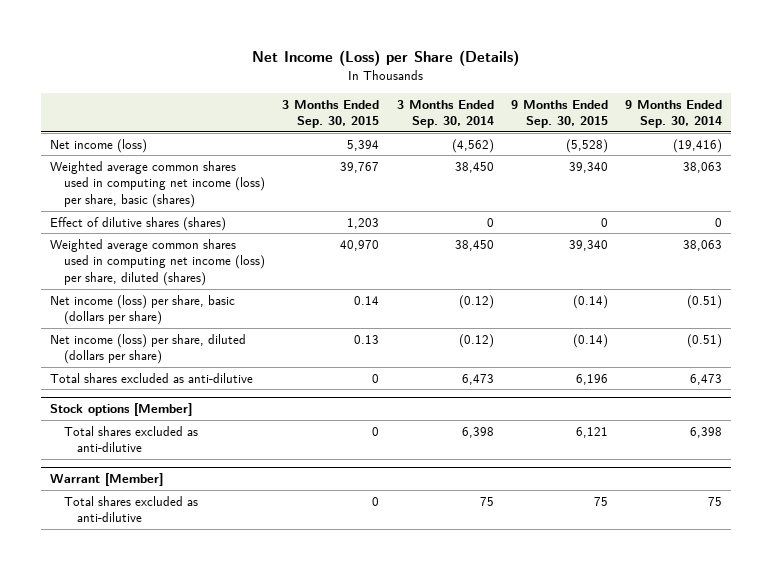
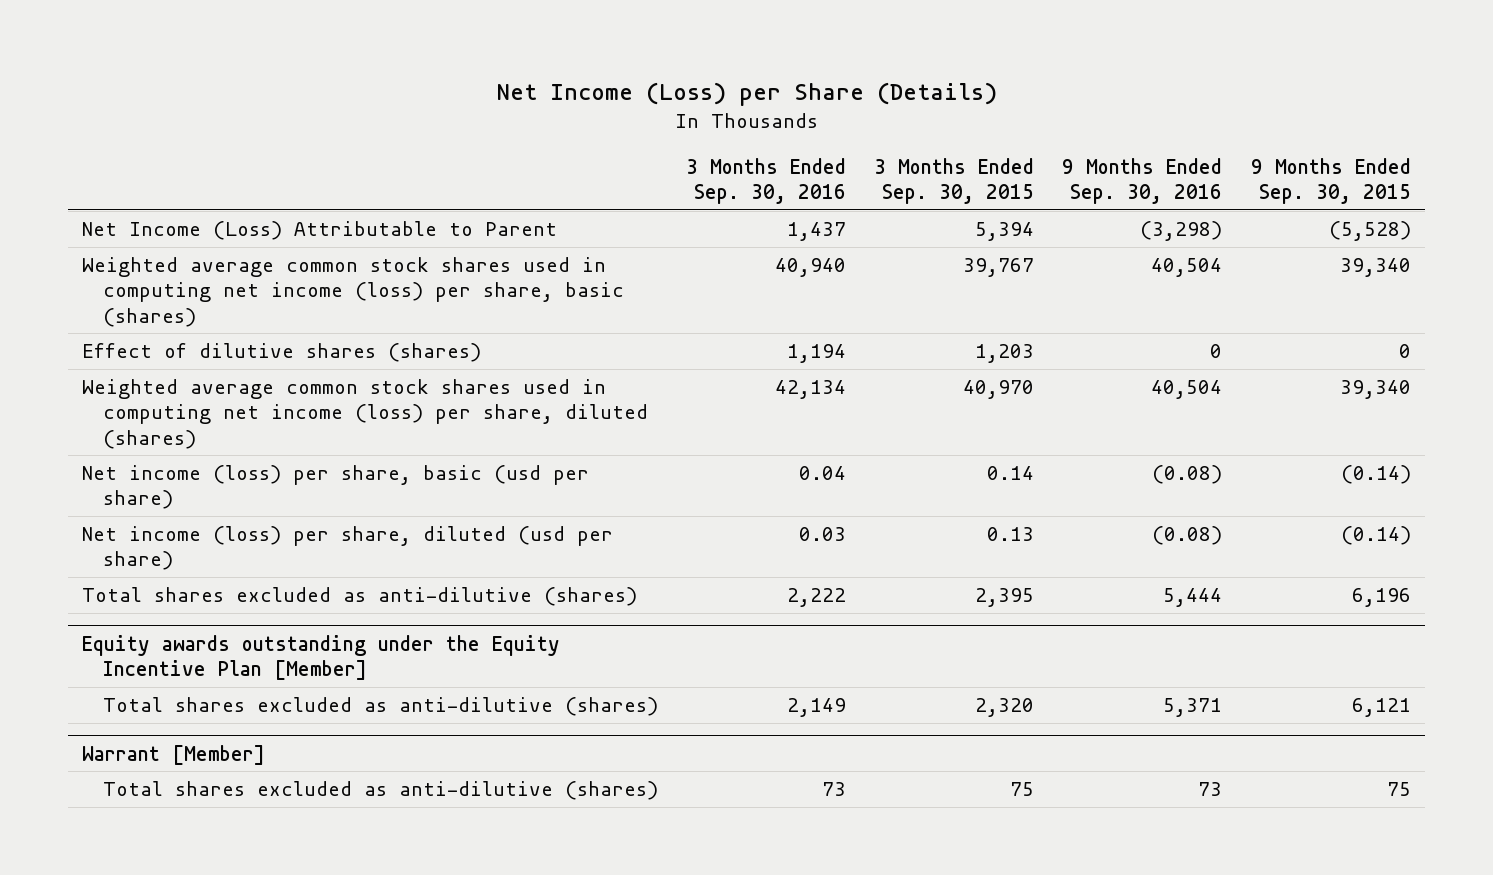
- | 3 Months Ended Sep. 30, 2015 | 3 Months Ended Sep. 30, 2014 | 9 Months Ended Sep. 30, 2015 | 9 Months Ended Sep. 30, 2014
+ | 3 Months Ended Sep. 30, 2016 | 3 Months Ended Sep. 30, 2015 | 9 Months Ended Sep. 30, 2016 | 9 Months Ended Sep. 30, 2015
- Net income (loss) | 5,394 | (4,562) | (5,528) | (19,416)
- Weighted average common shares used in computing net income (loss) per share, basic (shares) | 39,767 | 38,450 | 39,340 | 38,063
+ Net Income (Loss) Attributable to Parent | 1,437 | 5,394 | (3,298) | (5,528)
+ Weighted average common stock shares used in computing net income (loss) per share, basic (shares) | 40,940 | 39,767 | 40,504 | 39,340
- Weighted average common shares used in computing net income (loss) per share, diluted (shares) | 40,970 | 38,450 | 39,340 | 38,063
- Net income (loss) per share, basic (dollars per share) | 0.14 | (0.12) | (0.14) | (0.51)
- Net income (loss) per share, diluted (dollars per share) | 0.13 | (0.12) | (0.14) | (0.51)
- Total shares excluded as anti-dilutive | 0 | 6,473 | 6,196 | 6,473
- Stock options [Member]
- Total shares excluded as anti-dilutive | 0 | 6,398 | 6,121 | 6,398
+ Weighted average common stock shares used in computing net income (loss) per share, diluted (shares) | 42,134 | 40,970 | 40,504 | 39,340
+ Net income (loss) per share, basic (usd per share) | 0.04 | 0.14 | (0.08) | (0.14)
+ Net income (loss) per share, diluted (usd per share) | 0.03 | 0.13 | (0.08) | (0.14)
+ Total shares excluded as anti-dilutive (shares) | 2,222 | 2,395 | 5,444 | 6,196
+ Equity awards outstanding under the Equity Incentive Plan [Member]
+ Total shares excluded as anti-dilutive (shares) | 2,149 | 2,320 | 5,371 | 6,121
@ Warrant [Member]
- Total shares excluded as anti-dilutive | 0 | 75 | 75 | 75
+ Total shares excluded as anti-dilutive (shares) | 73 | 75 | 73 | 75

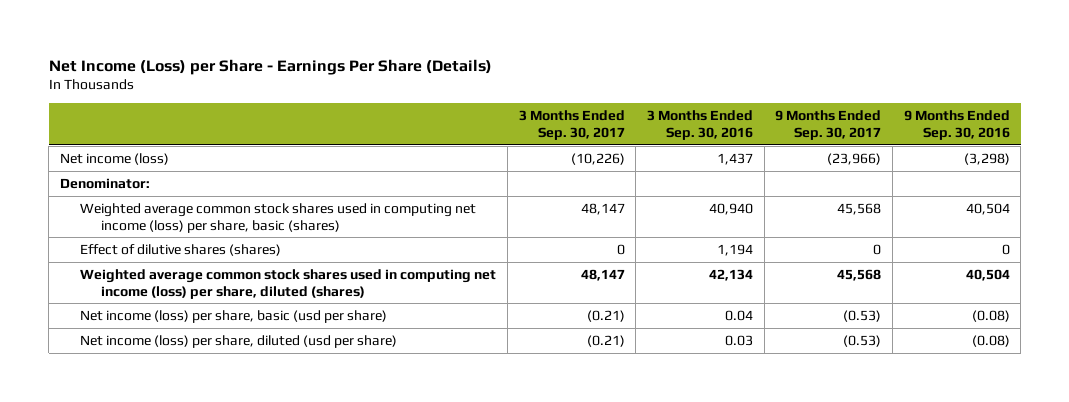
- Net Income (Loss) per Share (Details)
+ Net Income (Loss) per Share - Earnings Per Share (Details)
- | 3 Months Ended Sep. 30, 2016 | 3 Months Ended Sep. 30, 2015 | 9 Months Ended Sep. 30, 2016 | 9 Months Ended Sep. 30, 2015
+ | 3 Months Ended Sep. 30, 2017 | 3 Months Ended Sep. 30, 2016 | 9 Months Ended Sep. 30, 2017 | 9 Months Ended Sep. 30, 2016
- Net Income (Loss) Attributable to Parent | 1,437 | 5,394 | (3,298) | (5,528)
+ Net income (loss) | (10,226) | 1,437 | (23,966) | (3,298)
+ Denominator:
- Total shares excluded as anti-dilutive (shares) | 2,222 | 2,395 | 5,444 | 6,196
- Equity awards outstanding under the Equity Incentive Plan [Member]
- Total shares excluded as anti-dilutive (shares) | 2,149 | 2,320 | 5,371 | 6,121
- Warrant [Member]
- Total shares excluded as anti-dilutive (shares) | 73 | 75 | 73 | 75

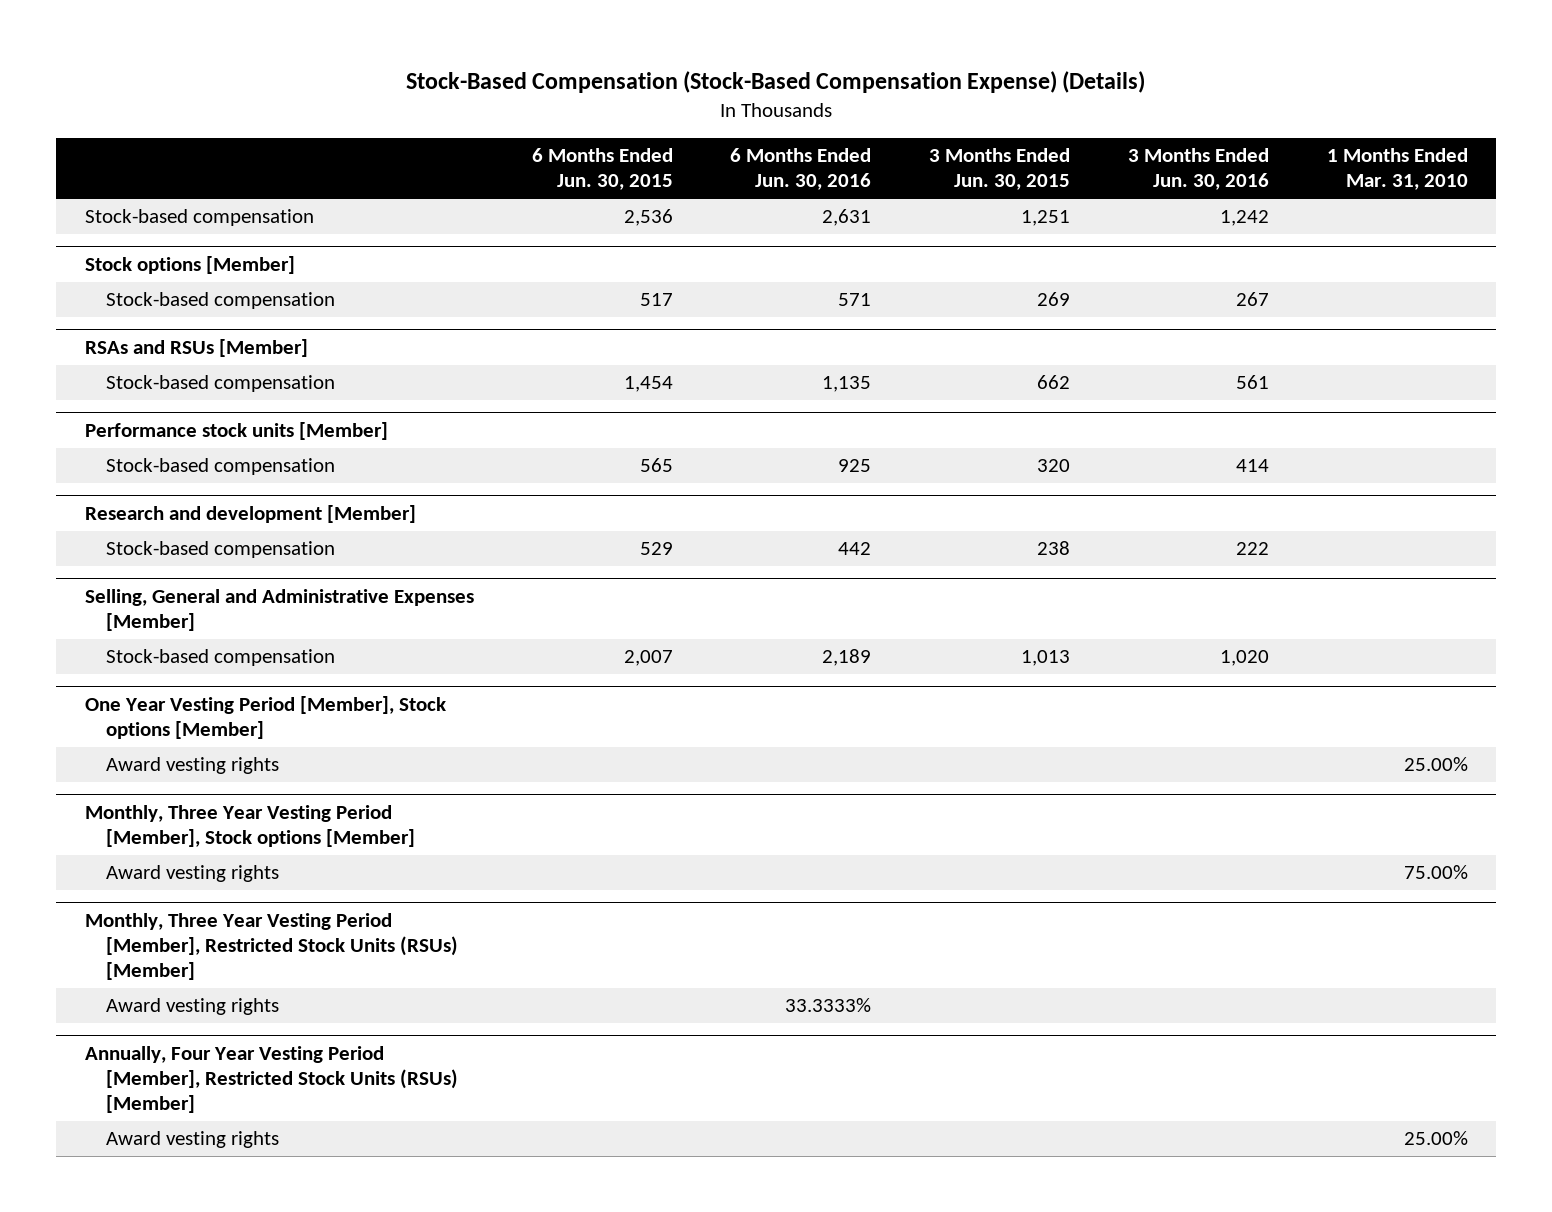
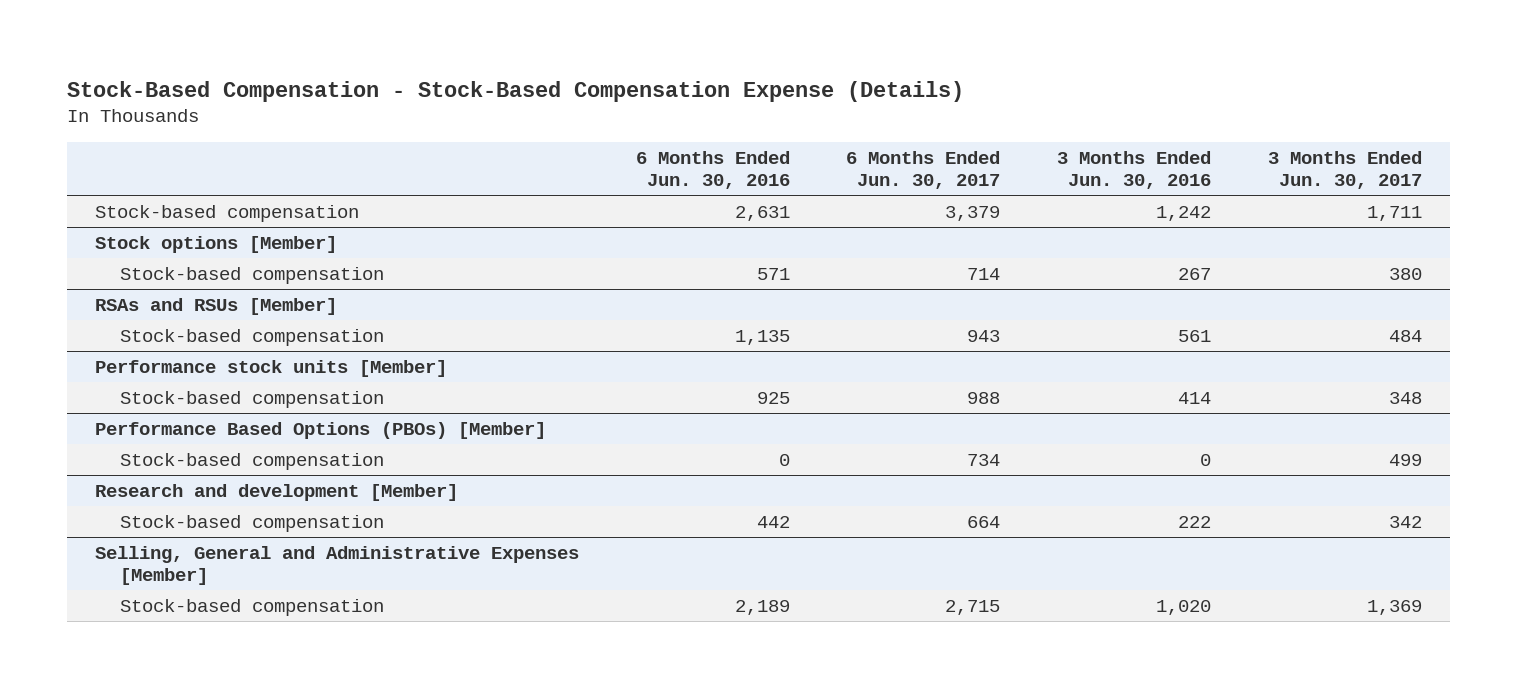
- Stock-Based Compensation (Stock-Based Compensation Expense) (Details)
+ Stock-Based Compensation - Stock-Based Compensation Expense (Details)
- | 6 Months Ended Jun. 30, 2015 | 6 Months Ended Jun. 30, 2016 | 3 Months Ended Jun. 30, 2015 | 3 Months Ended Jun. 30, 2016 | 1 Months Ended Mar. 31, 2010
+ | 6 Months Ended Jun. 30, 2016 | 6 Months Ended Jun. 30, 2017 | 3 Months Ended Jun. 30, 2016 | 3 Months Ended Jun. 30, 2017
+ Performance Based Options (PBOs) [Member]
+ Stock-based compensation | 0 | 734 | 0 | 499
- One Year Vesting Period [Member], Stock options [Member]
- Award vesting rights | | | | | 25.00%
- Monthly, Three Year Vesting Period [Member], Stock options [Member]
- Award vesting rights | | | | | 75.00%
- Monthly, Three Year Vesting Period [Member], Restricted Stock Units (RSUs) [Member]
- Award vesting rights | | 33.3333% | | |
- Annually, Four Year Vesting Period [Member], Restricted Stock Units (RSUs) [Member]
- Award vesting rights | | | | | 25.00%

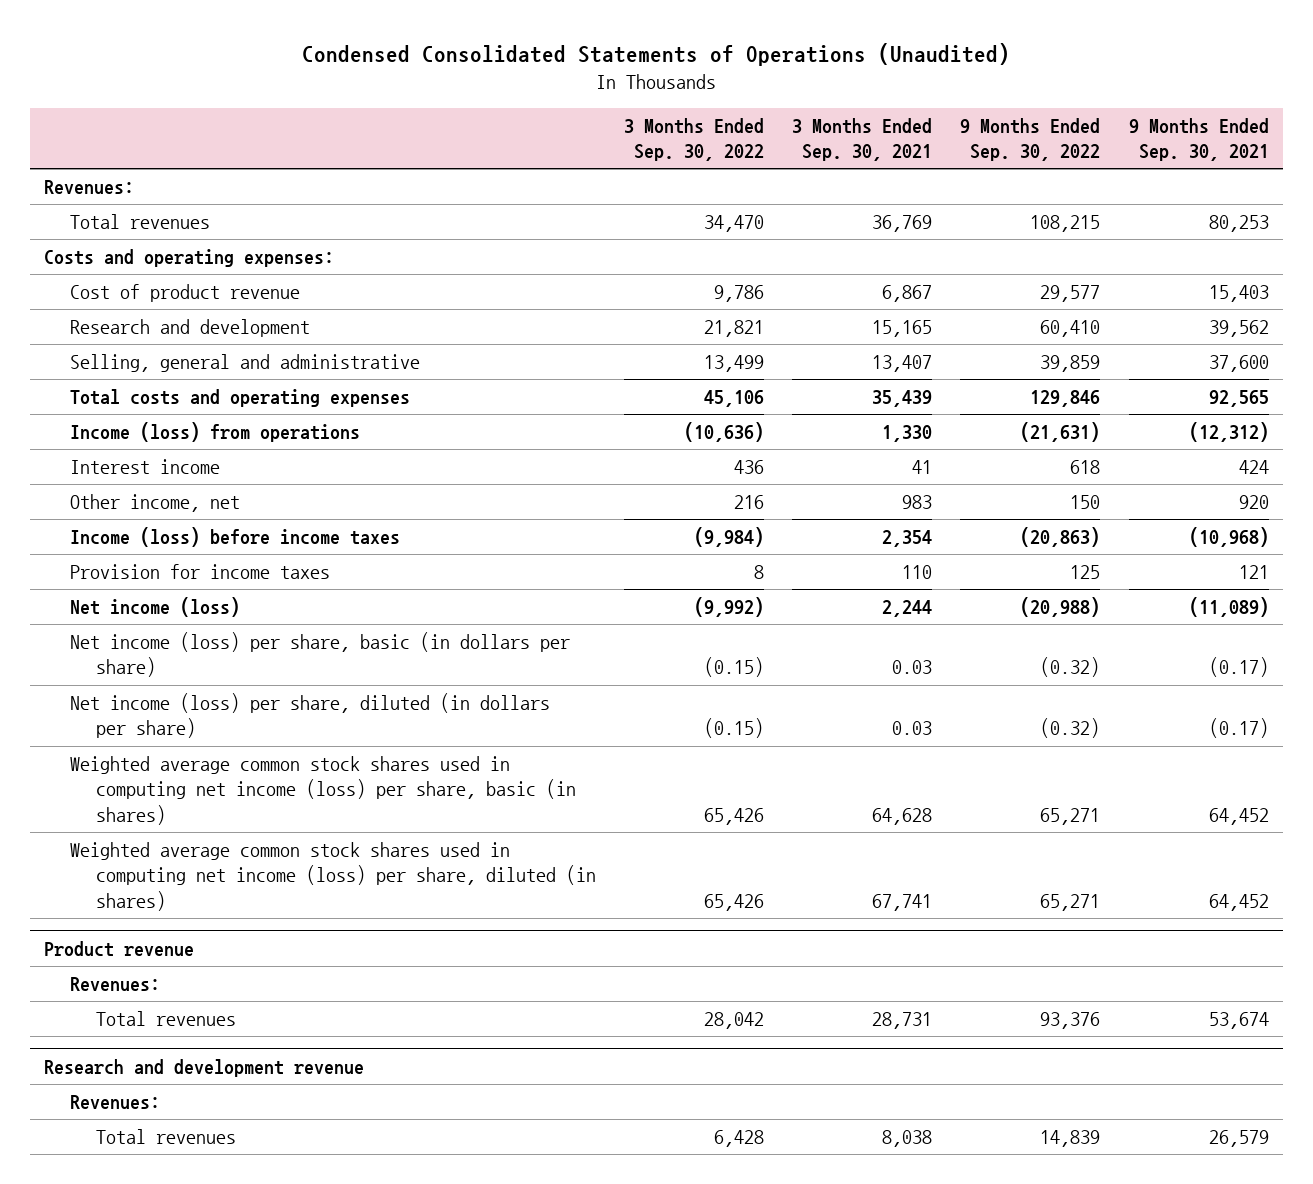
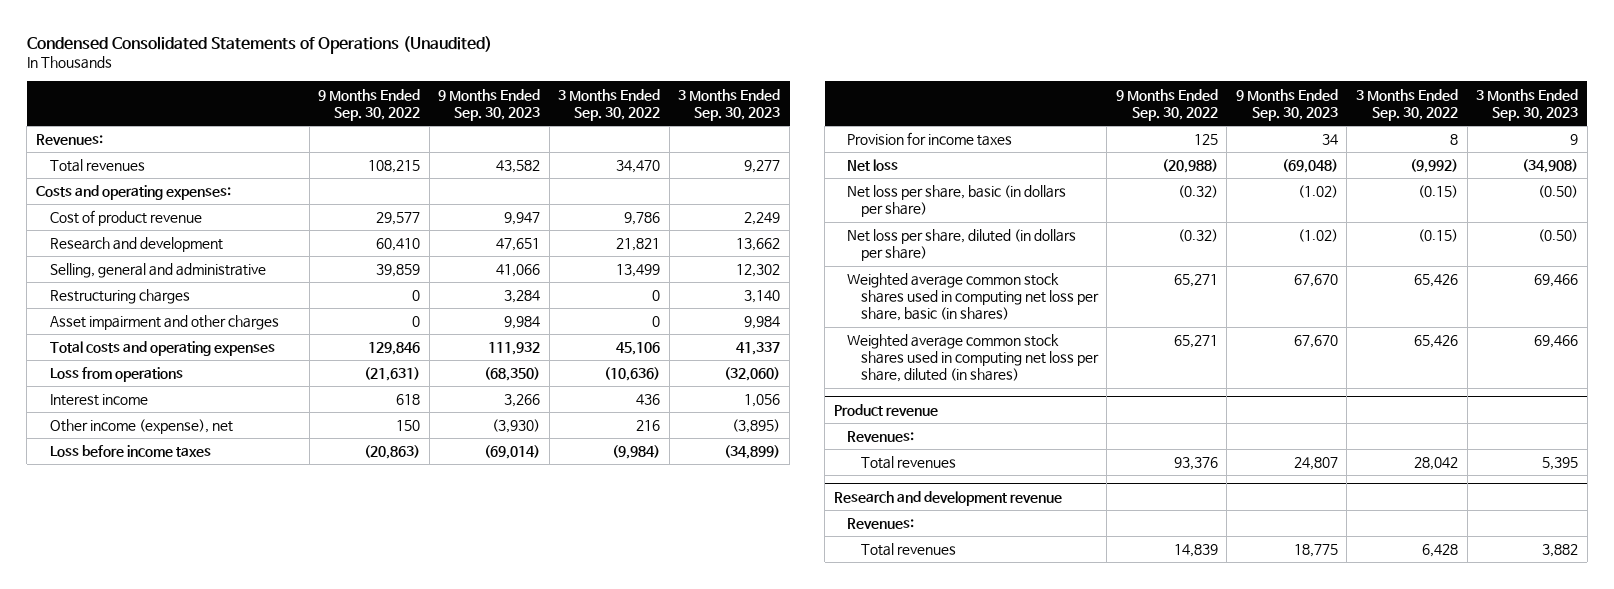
- | 3 Months Ended Sep. 30, 2022 | 3 Months Ended Sep. 30, 2021 | 9 Months Ended Sep. 30, 2022 | 9 Months Ended Sep. 30, 2021
+ | 9 Months Ended Sep. 30, 2022 | 9 Months Ended Sep. 30, 2023 | 3 Months Ended Sep. 30, 2022 | 3 Months Ended Sep. 30, 2023
+ Restructuring charges | 0 | 3,284 | 0 | 3,140
+ Asset impairment and other charges | 0 | 9,984 | 0 | 9,984
- Income (loss) from operations | (10,636) | 1,330 | (21,631) | (12,312)
+ Loss from operations | (21,631) | (68,350) | (10,636) | (32,060)
- Other income, net | 216 | 983 | 150 | 920
- Income (loss) before income taxes | (9,984) | 2,354 | (20,863) | (10,968)
+ Other income (expense), net | 150 | (3,930) | 216 | (3,895)
+ Loss before income taxes | (20,863) | (69,014) | (9,984) | (34,899)
- Net income (loss) | (9,992) | 2,244 | (20,988) | (11,089)
- Net income (loss) per share, basic (in dollars per share) | (0.15) | 0.03 | (0.32) | (0.17)
- Net income (loss) per share, diluted (in dollars per share) | (0.15) | 0.03 | (0.32) | (0.17)
- Weighted average common stock shares used in computing net income (loss) per share, basic (in shares) | 65,426 | 64,628 | 65,271 | 64,452
- Weighted average common stock shares used in computing net income (loss) per share, diluted (in shares) | 65,426 | 67,741 | 65,271 | 64,452
+ Net loss | (20,988) | (69,048) | (9,992) | (34,908)
+ Net loss per share, basic (in dollars per share) | (0.32) | (1.02) | (0.15) | (0.50)
+ Net loss per share, diluted (in dollars per share) | (0.32) | (1.02) | (0.15) | (0.50)
+ Weighted average common stock shares used in computing net loss per share, basic (in shares) | 65,271 | 67,670 | 65,426 | 69,466
+ Weighted average common stock shares used in computing net loss per share, diluted (in shares) | 65,271 | 67,670 | 65,426 | 69,466

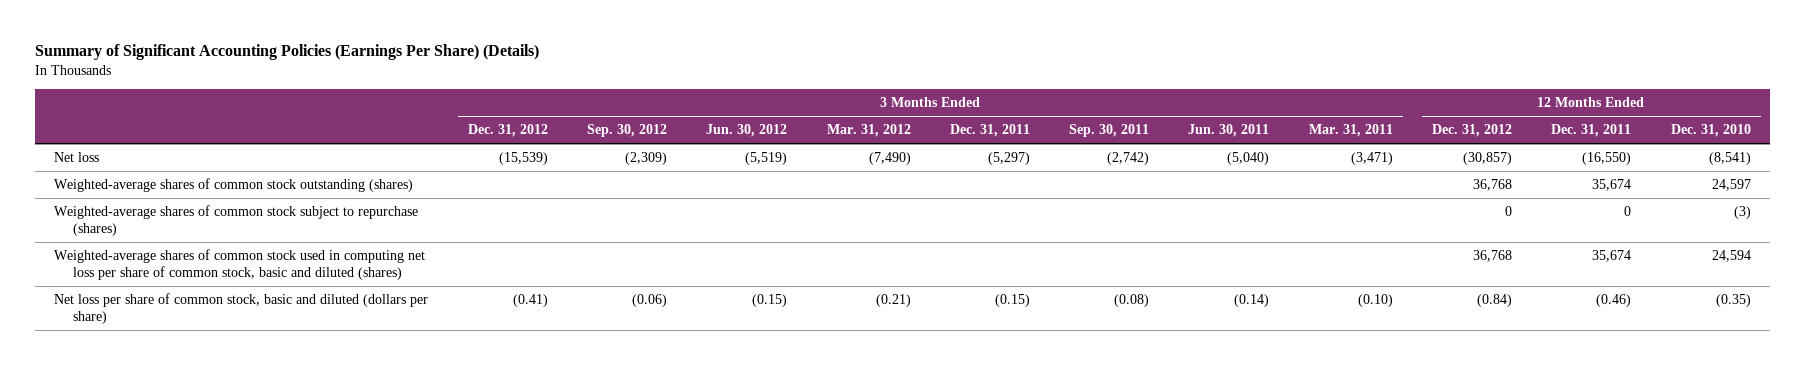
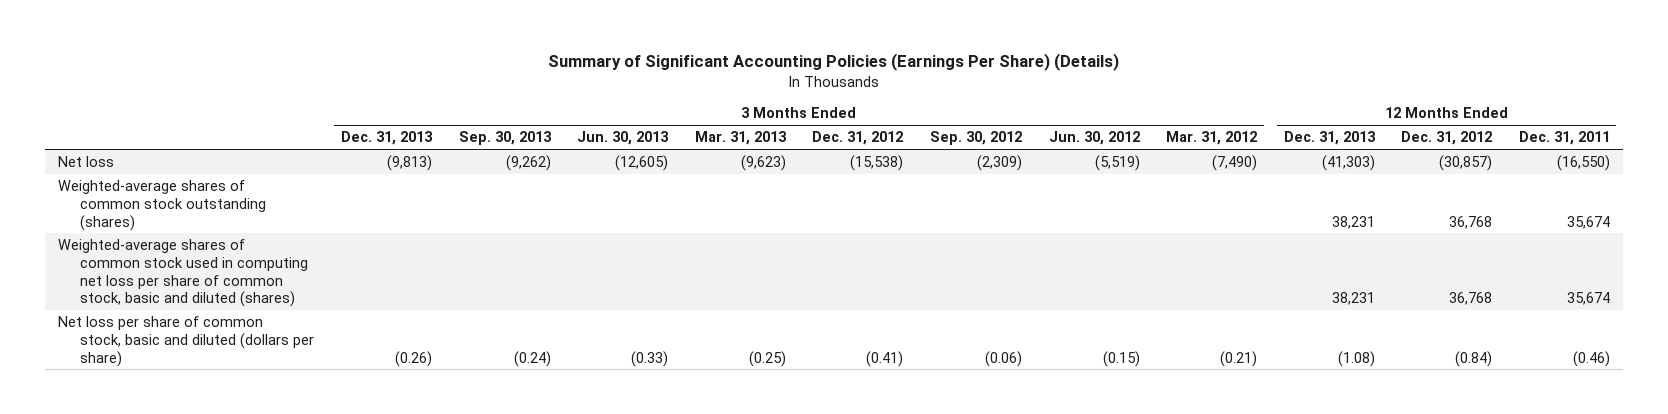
- | 3 Months Ended Dec. 31, 2012 | 3 Months Ended Sep. 30, 2012 | 3 Months Ended Jun. 30, 2012 | 3 Months Ended Mar. 31, 2012 | 3 Months Ended Dec. 31, 2011 | 3 Months Ended Sep. 30, 2011 | 3 Months Ended Jun. 30, 2011 | 3 Months Ended Mar. 31, 2011 | 12 Months Ended Dec. 31, 2012 | 12 Months Ended Dec. 31, 2011 | 12 Months Ended Dec. 31, 2010
+ | 3 Months Ended Dec. 31, 2013 | 3 Months Ended Sep. 30, 2013 | 3 Months Ended Jun. 30, 2013 | 3 Months Ended Mar. 31, 2013 | 3 Months Ended Dec. 31, 2012 | 3 Months Ended Sep. 30, 2012 | 3 Months Ended Jun. 30, 2012 | 3 Months Ended Mar. 31, 2012 | 12 Months Ended Dec. 31, 2013 | 12 Months Ended Dec. 31, 2012 | 12 Months Ended Dec. 31, 2011
- Net loss | (15,539) | (2,309) | (5,519) | (7,490) | (5,297) | (2,742) | (5,040) | (3,471) | (30,857) | (16,550) | (8,541)
+ Net loss | (9,813) | (9,262) | (12,605) | (9,623) | (15,538) | (2,309) | (5,519) | (7,490) | (41,303) | (30,857) | (16,550)
- Weighted-average shares of common stock subject to repurchase (shares) | | | | | | | | | 0 | 0 | (3)

